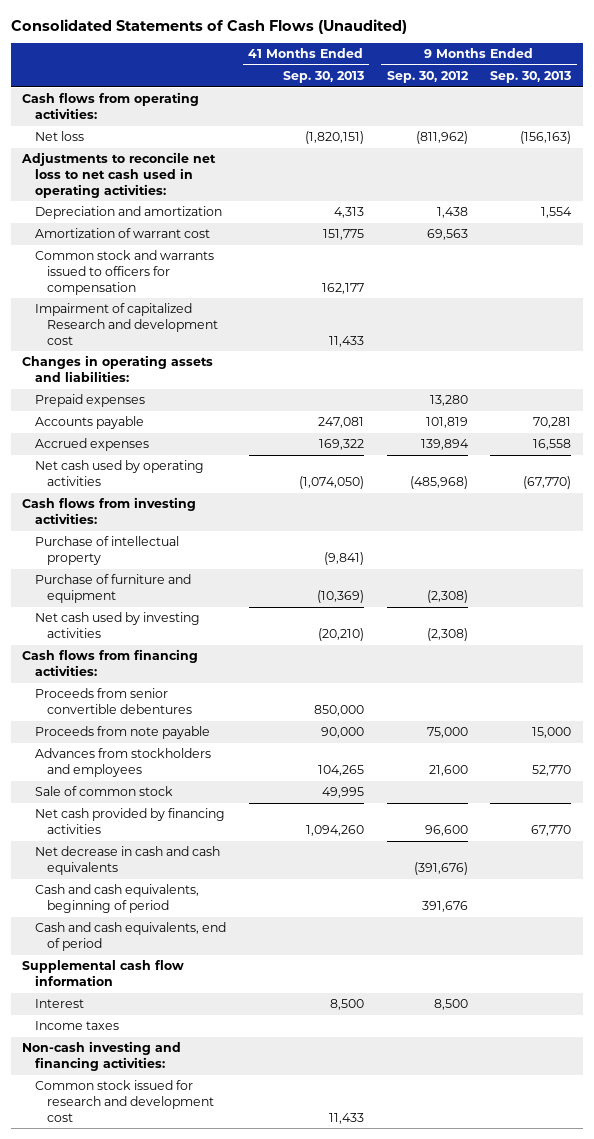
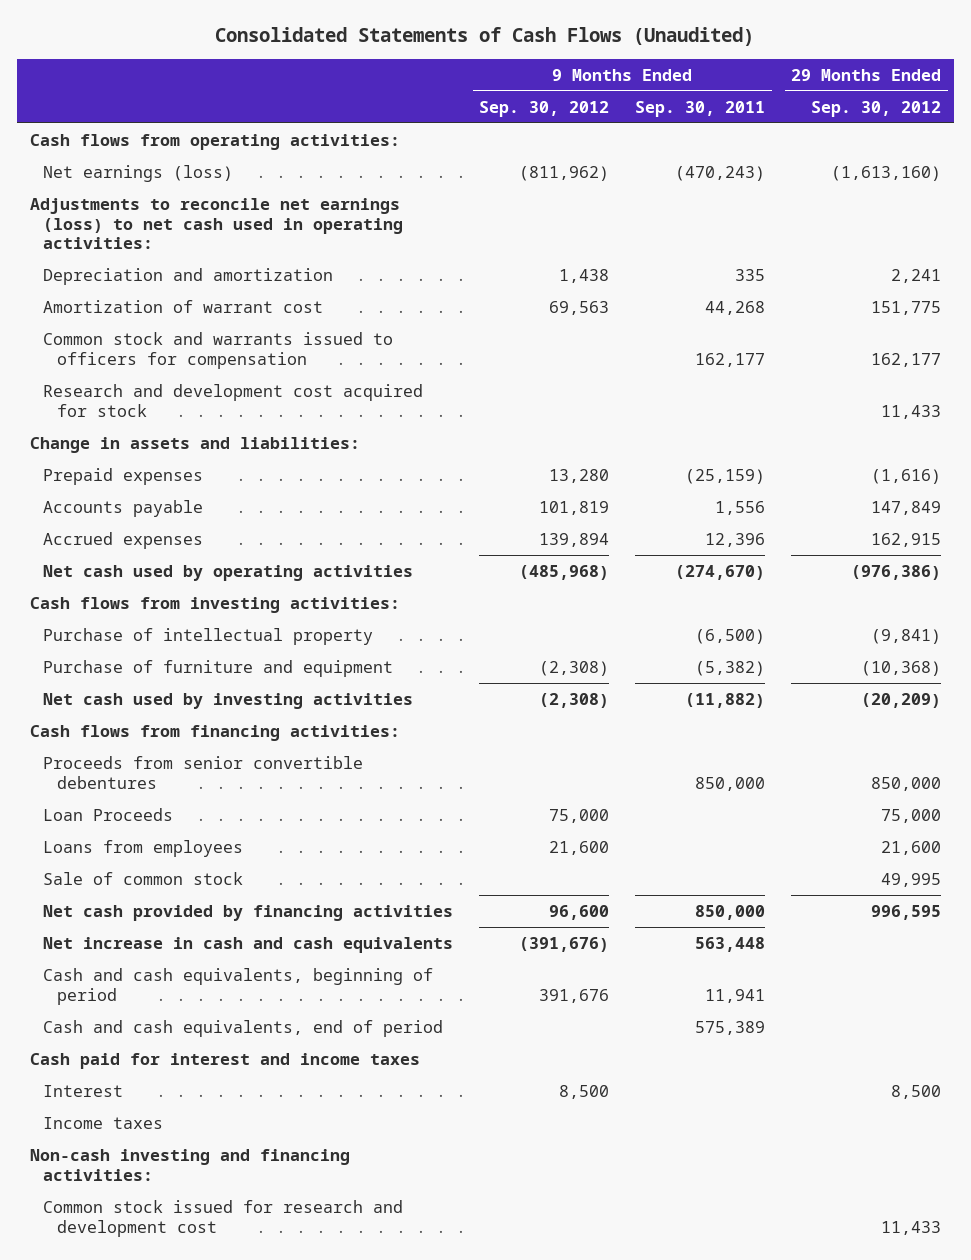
- | 41 Months Ended Sep. 30, 2013 | 9 Months Ended Sep. 30, 2012 | 9 Months Ended Sep. 30, 2013
+ | 9 Months Ended Sep. 30, 2012 | 9 Months Ended Sep. 30, 2011 | 29 Months Ended Sep. 30, 2012
- Net loss | (1,820,151) | (811,962) | (156,163)
- Adjustments to reconcile net loss to net cash used in operating activities:
+ Net earnings (loss) | (811,962) | (470,243) | (1,613,160)
+ Adjustments to reconcile net earnings (loss) to net cash used in operating activities:
- Impairment of capitalized Research and development cost | 11,433 | |
- Changes in operating assets and liabilities:
+ Research and development cost acquired for stock | | | 11,433
+ Change in assets and liabilities:
- Proceeds from note payable | 90,000 | 75,000 | 15,000
- Advances from stockholders and employees | 104,265 | 21,600 | 52,770
+ Loan Proceeds | 75,000 | | 75,000
+ Loans from employees | 21,600 | | 21,600
- Net decrease in cash and cash equivalents | | (391,676) |
+ Net increase in cash and cash equivalents | (391,676) | 563,448 |
- Supplemental cash flow information
+ Cash paid for interest and income taxes

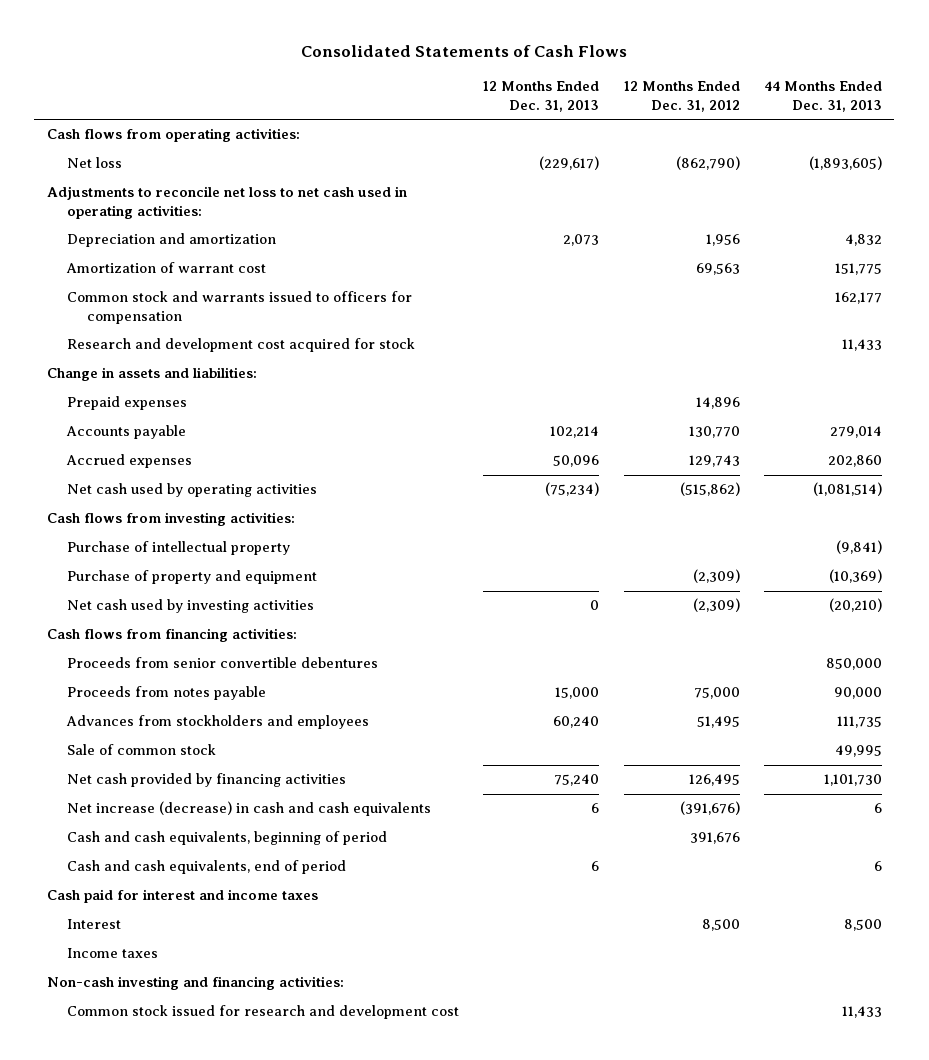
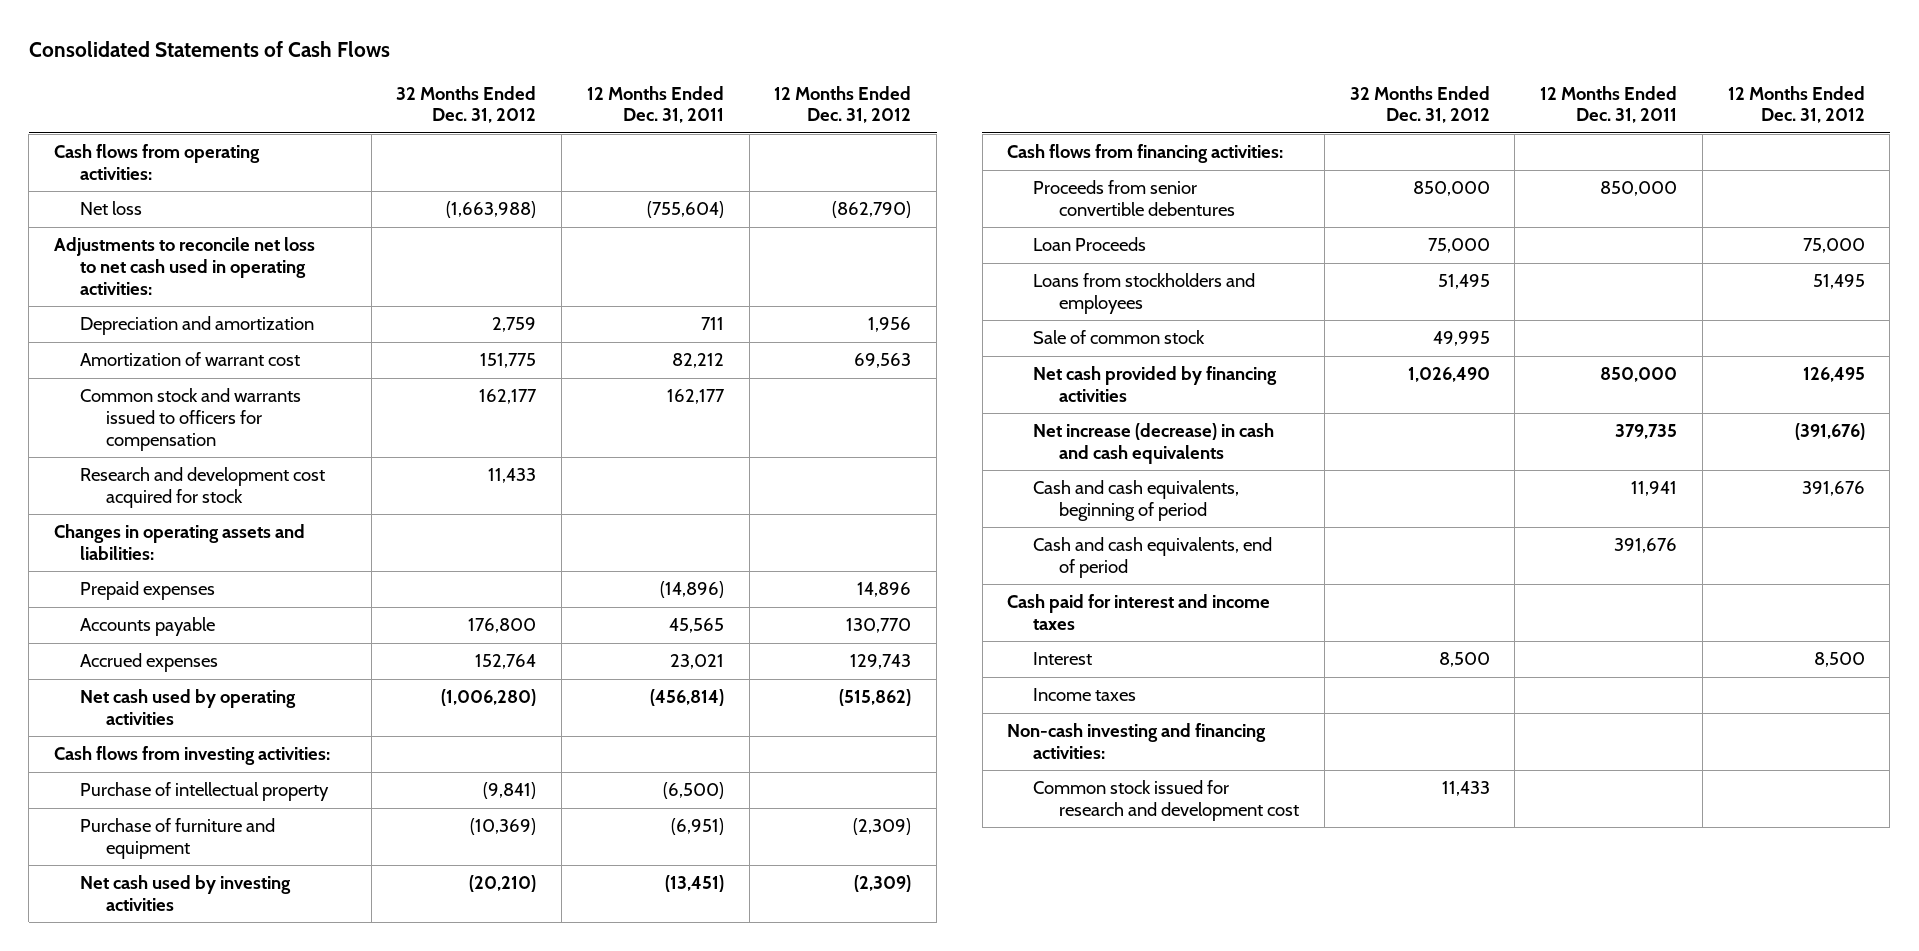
- | 12 Months Ended Dec. 31, 2013 | 12 Months Ended Dec. 31, 2012 | 44 Months Ended Dec. 31, 2013
+ | 32 Months Ended Dec. 31, 2012 | 12 Months Ended Dec. 31, 2011 | 12 Months Ended Dec. 31, 2012
- Change in assets and liabilities:
+ Changes in operating assets and liabilities:
- Purchase of property and equipment | | (2,309) | (10,369)
+ Purchase of furniture and equipment | (10,369) | (6,951) | (2,309)
- Proceeds from notes payable | 15,000 | 75,000 | 90,000
- Advances from stockholders and employees | 60,240 | 51,495 | 111,735
+ Loan Proceeds | 75,000 | | 75,000
+ Loans from stockholders and employees | 51,495 | | 51,495

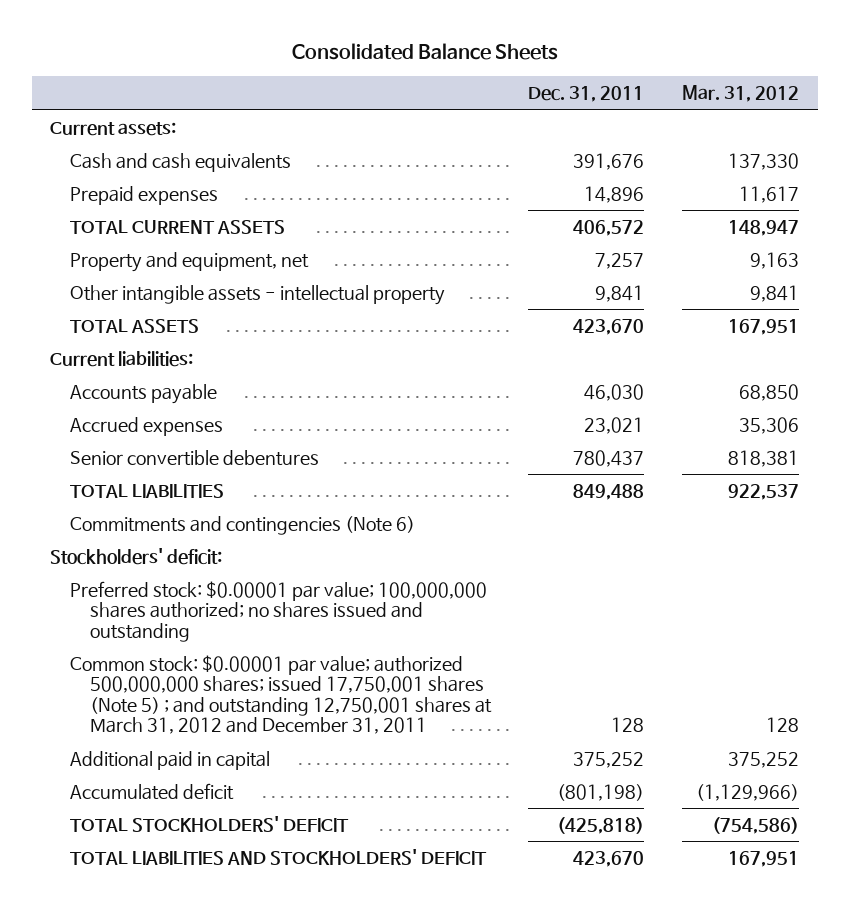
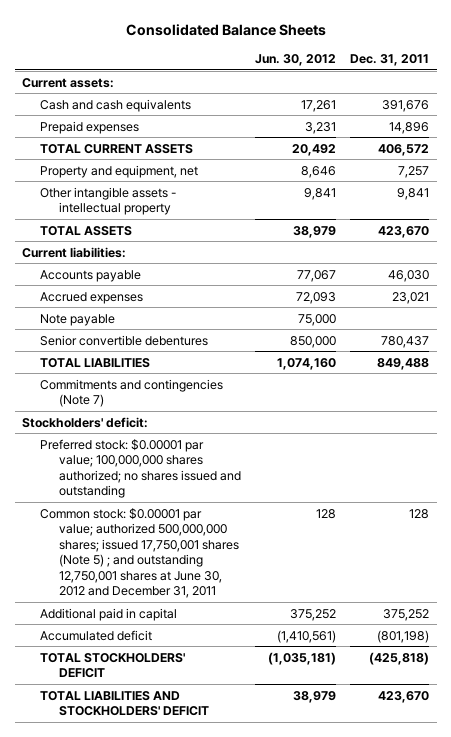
- | Dec. 31, 2011 | Mar. 31, 2012
+ | Jun. 30, 2012 | Dec. 31, 2011
+ Note payable | 75,000 |
- Commitments and contingencies (Note 6)
+ Commitments and contingencies (Note 7)
- Common stock: $0.00001 par value; authorized 500,000,000 shares; issued 17,750,001 shares (Note 5) ; and outstanding 12,750,001 shares at March 31, 2012 and December 31, 2011 | 128 | 128
+ Common stock: $0.00001 par value; authorized 500,000,000 shares; issued 17,750,001 shares (Note 5) ; and outstanding 12,750,001 shares at June 30, 2012 and December 31, 2011 | 128 | 128

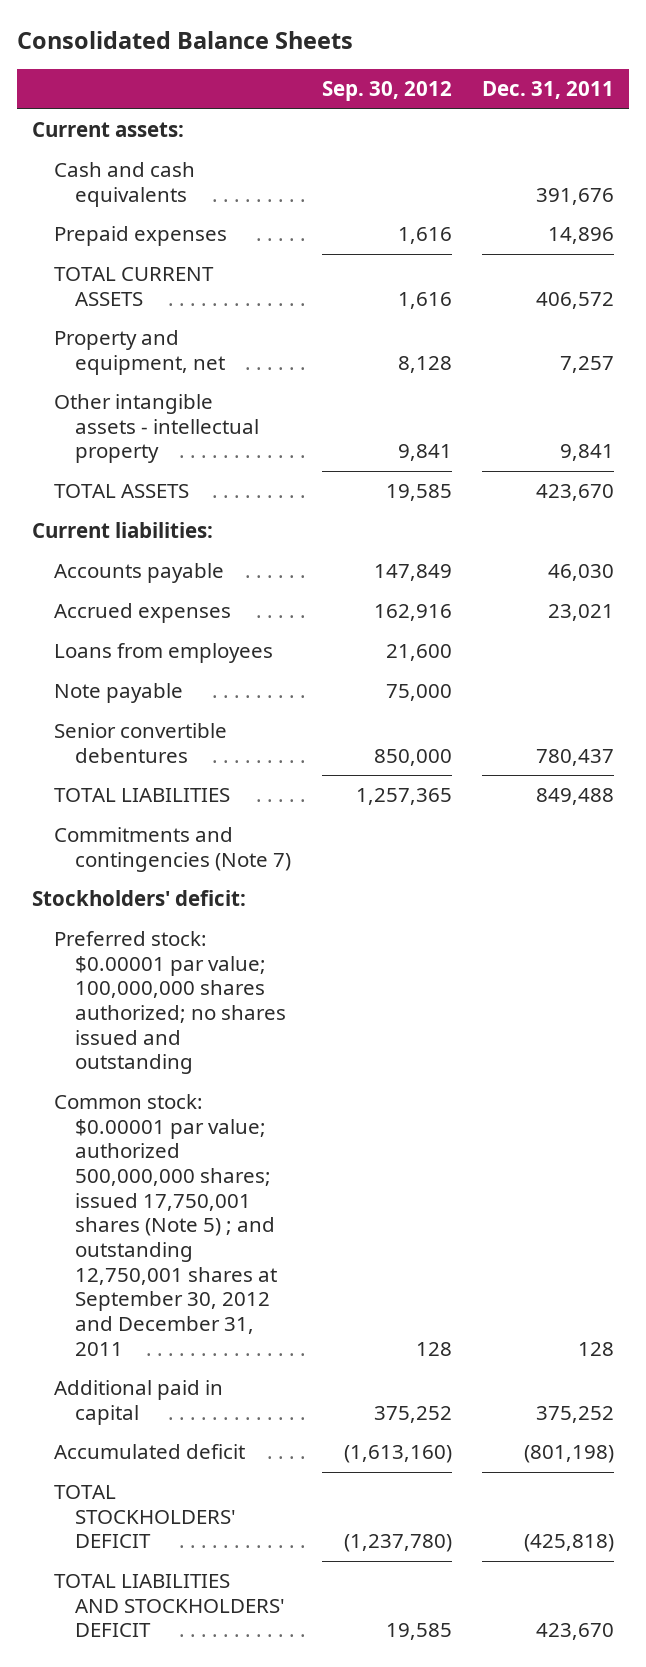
- | Jun. 30, 2012 | Dec. 31, 2011
+ | Sep. 30, 2012 | Dec. 31, 2011
+ Loans from employees | 21,600 |
- Common stock: $0.00001 par value; authorized 500,000,000 shares; issued 17,750,001 shares (Note 5) ; and outstanding 12,750,001 shares at June 30, 2012 and December 31, 2011 | 128 | 128
+ Common stock: $0.00001 par value; authorized 500,000,000 shares; issued 17,750,001 shares (Note 5) ; and outstanding 12,750,001 shares at September 30, 2012 and December 31, 2011 | 128 | 128

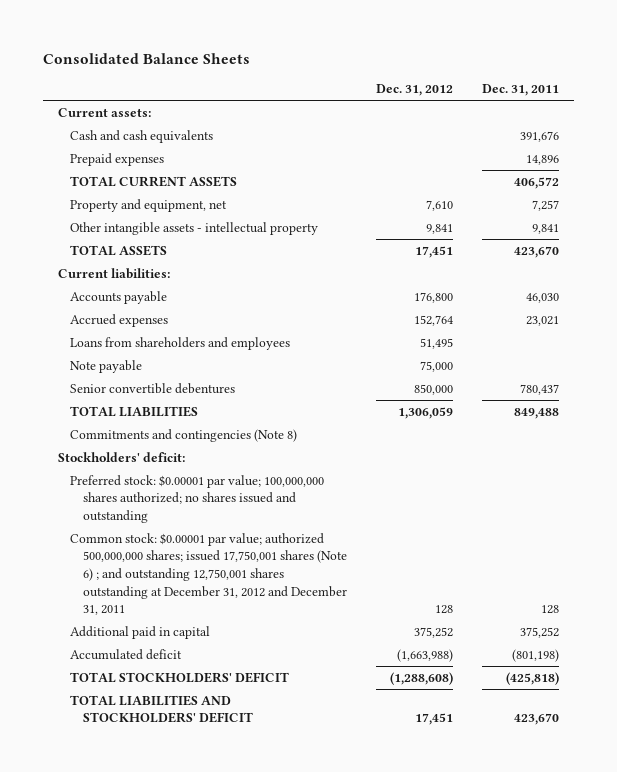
- | Sep. 30, 2012 | Dec. 31, 2011
+ | Dec. 31, 2012 | Dec. 31, 2011
- Loans from employees | 21,600 |
+ Loans from shareholders and employees | 51,495 |
- Commitments and contingencies (Note 7)
+ Commitments and contingencies (Note 8)
- Common stock: $0.00001 par value; authorized 500,000,000 shares; issued 17,750,001 shares (Note 5) ; and outstanding 12,750,001 shares at September 30, 2012 and December 31, 2011 | 128 | 128
+ Common stock: $0.00001 par value; authorized 500,000,000 shares; issued 17,750,001 shares (Note 6) ; and outstanding 12,750,001 shares outstanding at December 31, 2012 and December 31, 2011 | 128 | 128

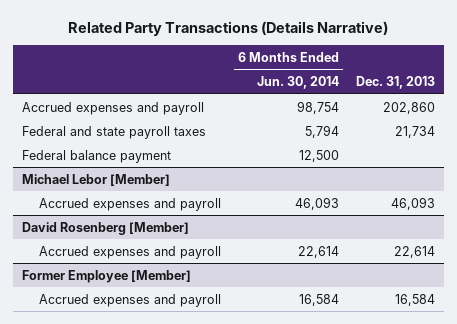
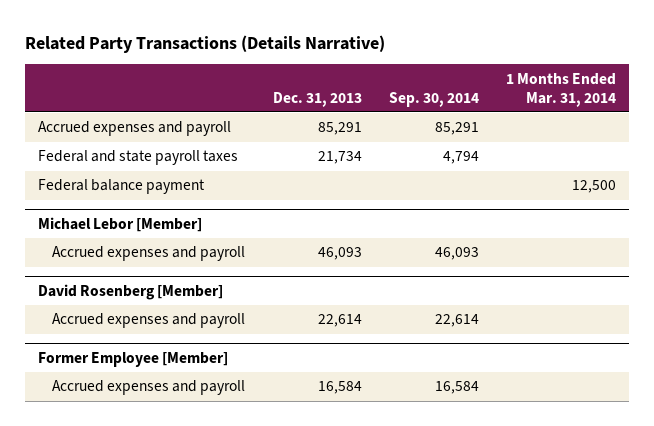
- | 6 Months Ended Jun. 30, 2014 | Dec. 31, 2013
+ | Dec. 31, 2013 | Sep. 30, 2014 | 1 Months Ended Mar. 31, 2014
- Accrued expenses and payroll | 98,754 | 202,860
+ Accrued expenses and payroll | 85,291 | 85,291 |

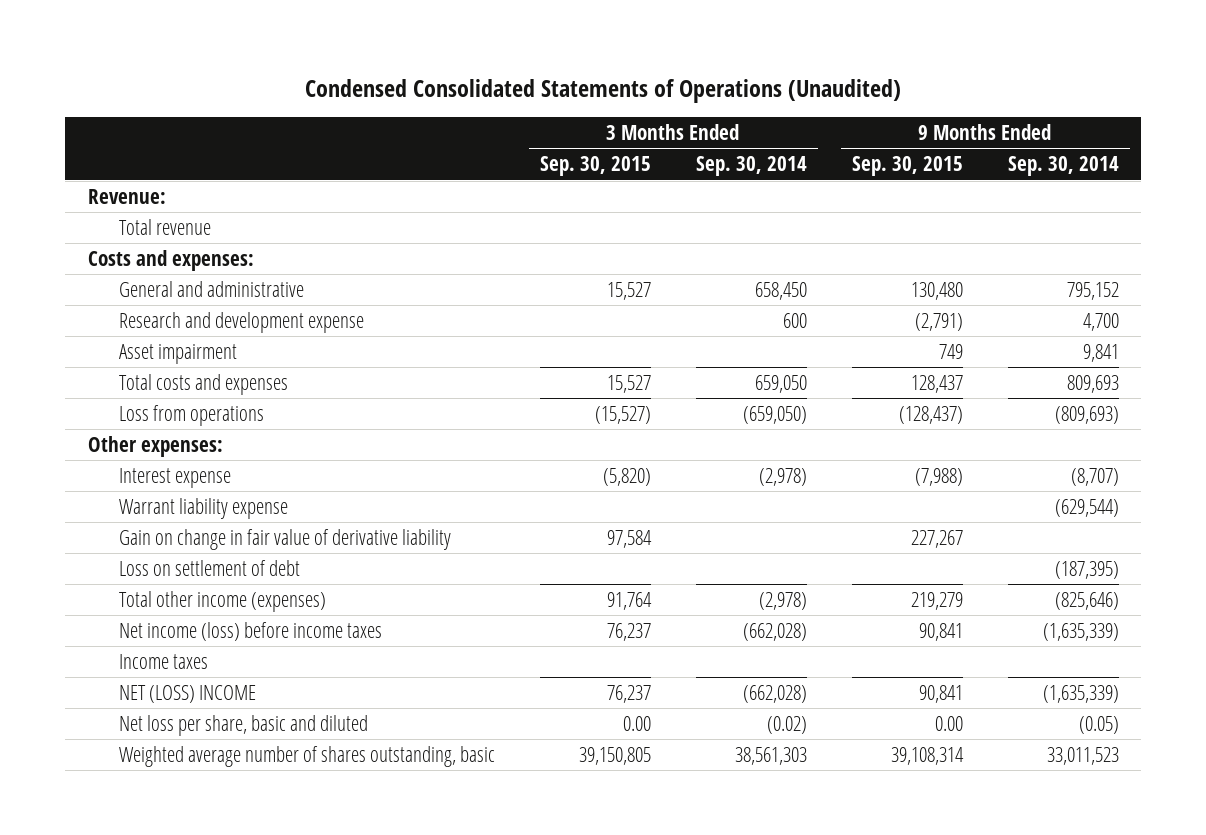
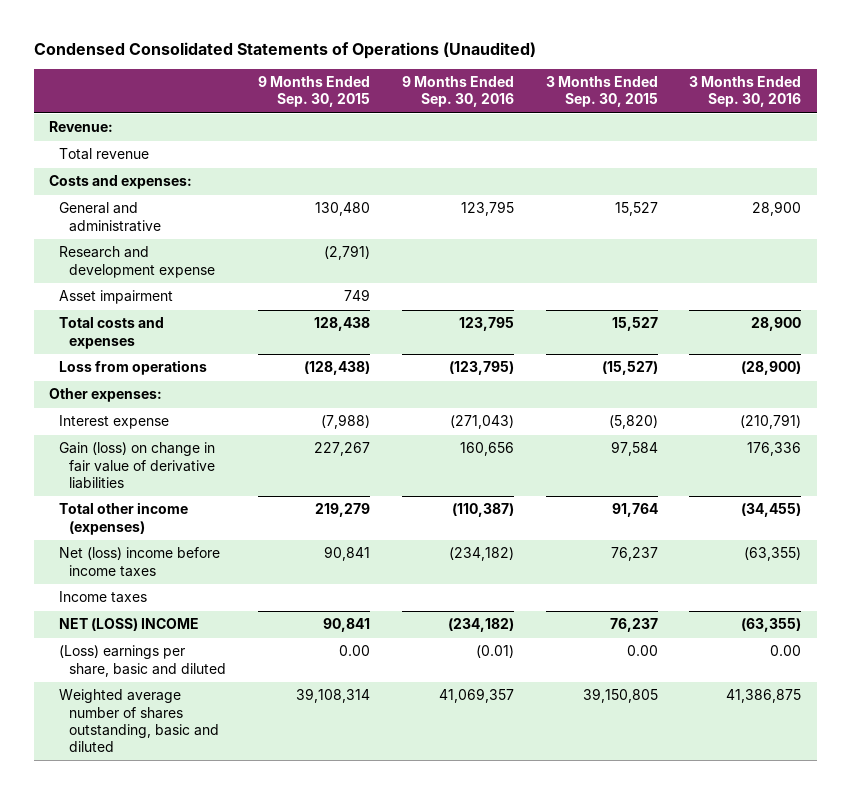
- | 3 Months Ended Sep. 30, 2015 | 3 Months Ended Sep. 30, 2014 | 9 Months Ended Sep. 30, 2015 | 9 Months Ended Sep. 30, 2014
+ | 9 Months Ended Sep. 30, 2015 | 9 Months Ended Sep. 30, 2016 | 3 Months Ended Sep. 30, 2015 | 3 Months Ended Sep. 30, 2016
- Total costs and expenses | 15,527 | 659,050 | 128,437 | 809,693
- Loss from operations | (15,527) | (659,050) | (128,437) | (809,693)
+ Total costs and expenses | 128,438 | 123,795 | 15,527 | 28,900
+ Loss from operations | (128,438) | (123,795) | (15,527) | (28,900)
- Warrant liability expense | | | | (629,544)
- Gain on change in fair value of derivative liability | 97,584 | | 227,267 |
- Loss on settlement of debt | | | | (187,395)
+ Gain (loss) on change in fair value of derivative liabilities | 227,267 | 160,656 | 97,584 | 176,336
- Net income (loss) before income taxes | 76,237 | (662,028) | 90,841 | (1,635,339)
+ Net (loss) income before income taxes | 90,841 | (234,182) | 76,237 | (63,355)
- Net loss per share, basic and diluted | 0.00 | (0.02) | 0.00 | (0.05)
- Weighted average number of shares outstanding, basic | 39,150,805 | 38,561,303 | 39,108,314 | 33,011,523
+ (Loss) earnings per share, basic and diluted | 0.00 | (0.01) | 0.00 | 0.00
+ Weighted average number of shares outstanding, basic and diluted | 39,108,314 | 41,069,357 | 39,150,805 | 41,386,875

